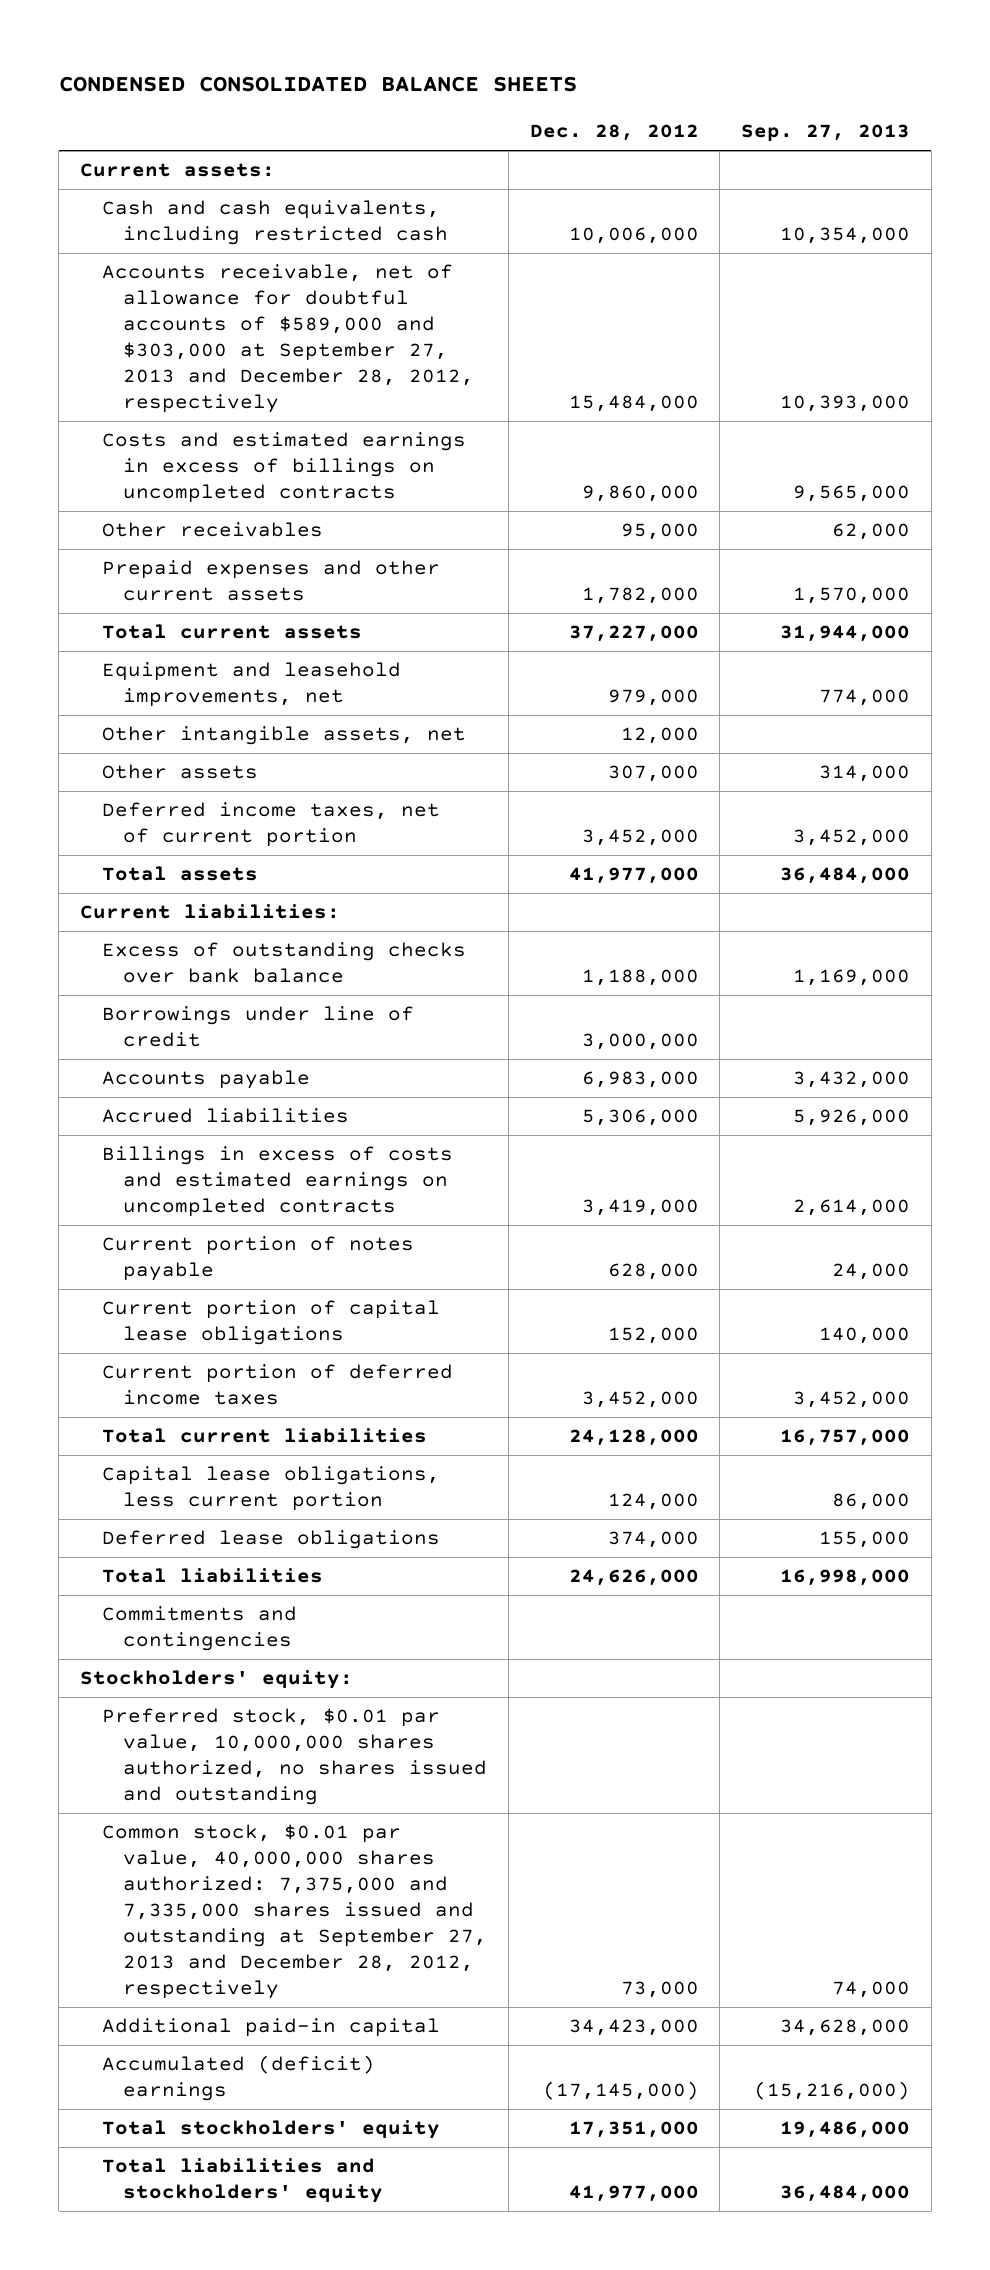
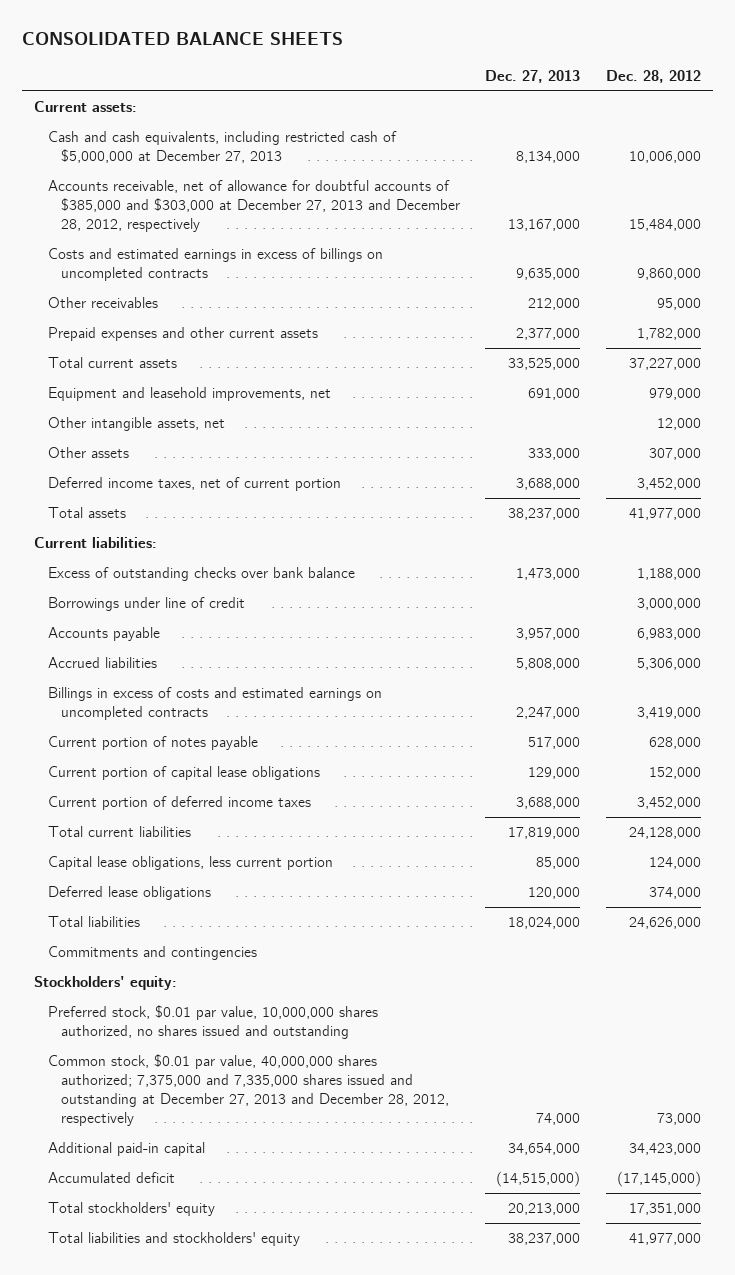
- CONDENSED CONSOLIDATED BALANCE SHEETS
+ CONSOLIDATED BALANCE SHEETS
- | Dec. 28, 2012 | Sep. 27, 2013
+ | Dec. 27, 2013 | Dec. 28, 2012
- Cash and cash equivalents, including restricted cash | 10,006,000 | 10,354,000
- Accounts receivable, net of allowance for doubtful accounts of $589,000 and $303,000 at September 27, 2013 and December 28, 2012, respectively | 15,484,000 | 10,393,000
+ Cash and cash equivalents, including restricted cash of $5,000,000 at December 27, 2013 | 8,134,000 | 10,006,000
+ Accounts receivable, net of allowance for doubtful accounts of $385,000 and $303,000 at December 27, 2013 and December 28, 2012, respectively | 13,167,000 | 15,484,000
- Common stock, $0.01 par value, 40,000,000 shares authorized: 7,375,000 and 7,335,000 shares issued and outstanding at September 27, 2013 and December 28, 2012, respectively | 73,000 | 74,000
+ Common stock, $0.01 par value, 40,000,000 shares authorized; 7,375,000 and 7,335,000 shares issued and outstanding at December 27, 2013 and December 28, 2012, respectively | 74,000 | 73,000
- Accumulated (deficit) earnings | (17,145,000) | (15,216,000)
+ Accumulated deficit | (14,515,000) | (17,145,000)

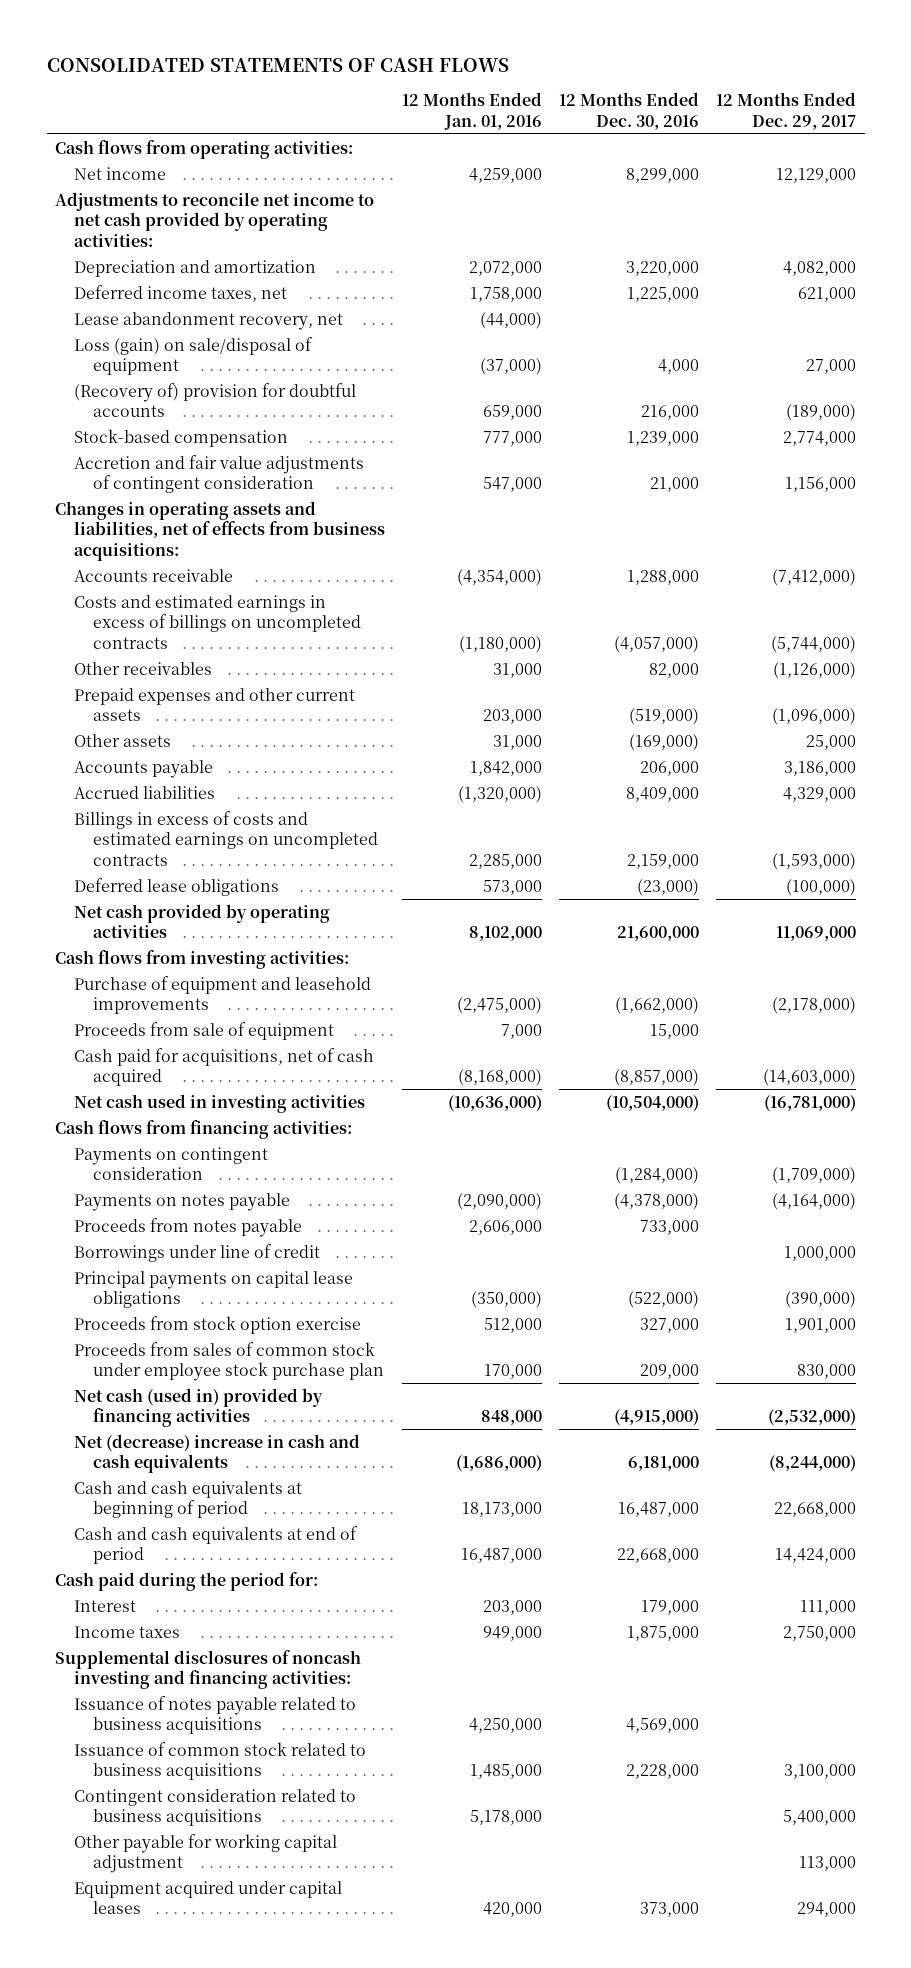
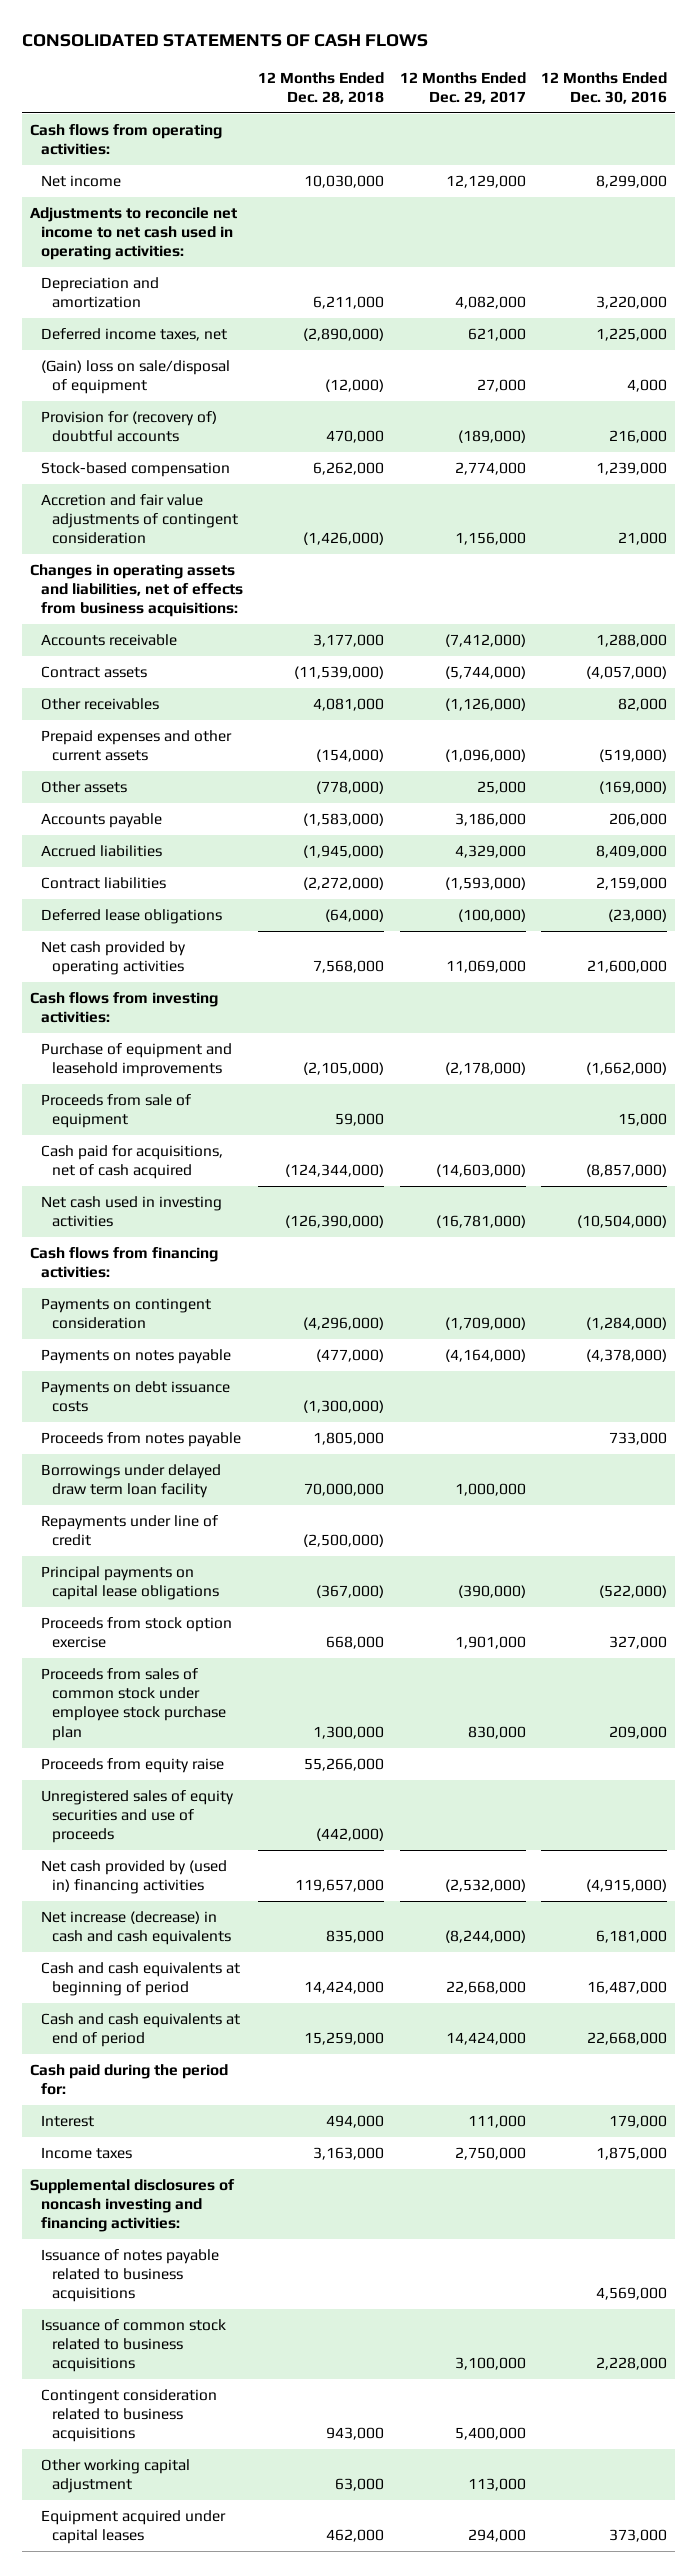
- | 12 Months Ended Jan. 01, 2016 | 12 Months Ended Dec. 30, 2016 | 12 Months Ended Dec. 29, 2017
+ | 12 Months Ended Dec. 28, 2018 | 12 Months Ended Dec. 29, 2017 | 12 Months Ended Dec. 30, 2016
- Adjustments to reconcile net income to net cash provided by operating activities:
+ Adjustments to reconcile net income to net cash used in operating activities:
- Lease abandonment recovery, net | (44,000) | |
- Loss (gain) on sale/disposal of equipment | (37,000) | 4,000 | 27,000
- (Recovery of) provision for doubtful accounts | 659,000 | 216,000 | (189,000)
+ (Gain) loss on sale/disposal of equipment | (12,000) | 27,000 | 4,000
+ Provision for (recovery of) doubtful accounts | 470,000 | (189,000) | 216,000
- Costs and estimated earnings in excess of billings on uncompleted contracts | (1,180,000) | (4,057,000) | (5,744,000)
+ Contract assets | (11,539,000) | (5,744,000) | (4,057,000)
- Billings in excess of costs and estimated earnings on uncompleted contracts | 2,285,000 | 2,159,000 | (1,593,000)
+ Contract liabilities | (2,272,000) | (1,593,000) | 2,159,000
+ Payments on debt issuance costs | (1,300,000) | |
- Borrowings under line of credit | | | 1,000,000
+ Borrowings under delayed draw term loan facility | 70,000,000 | 1,000,000 |
+ Repayments under line of credit | (2,500,000) | |
- Net cash (used in) provided by financing activities | 848,000 | (4,915,000) | (2,532,000)
- Net (decrease) increase in cash and cash equivalents | (1,686,000) | 6,181,000 | (8,244,000)
+ Proceeds from equity raise | 55,266,000 | |
+ Unregistered sales of equity securities and use of proceeds | (442,000) | |
+ Net cash provided by (used in) financing activities | 119,657,000 | (2,532,000) | (4,915,000)
+ Net increase (decrease) in cash and cash equivalents | 835,000 | (8,244,000) | 6,181,000
- Other payable for working capital adjustment | | | 113,000
+ Other working capital adjustment | 63,000 | 113,000 |

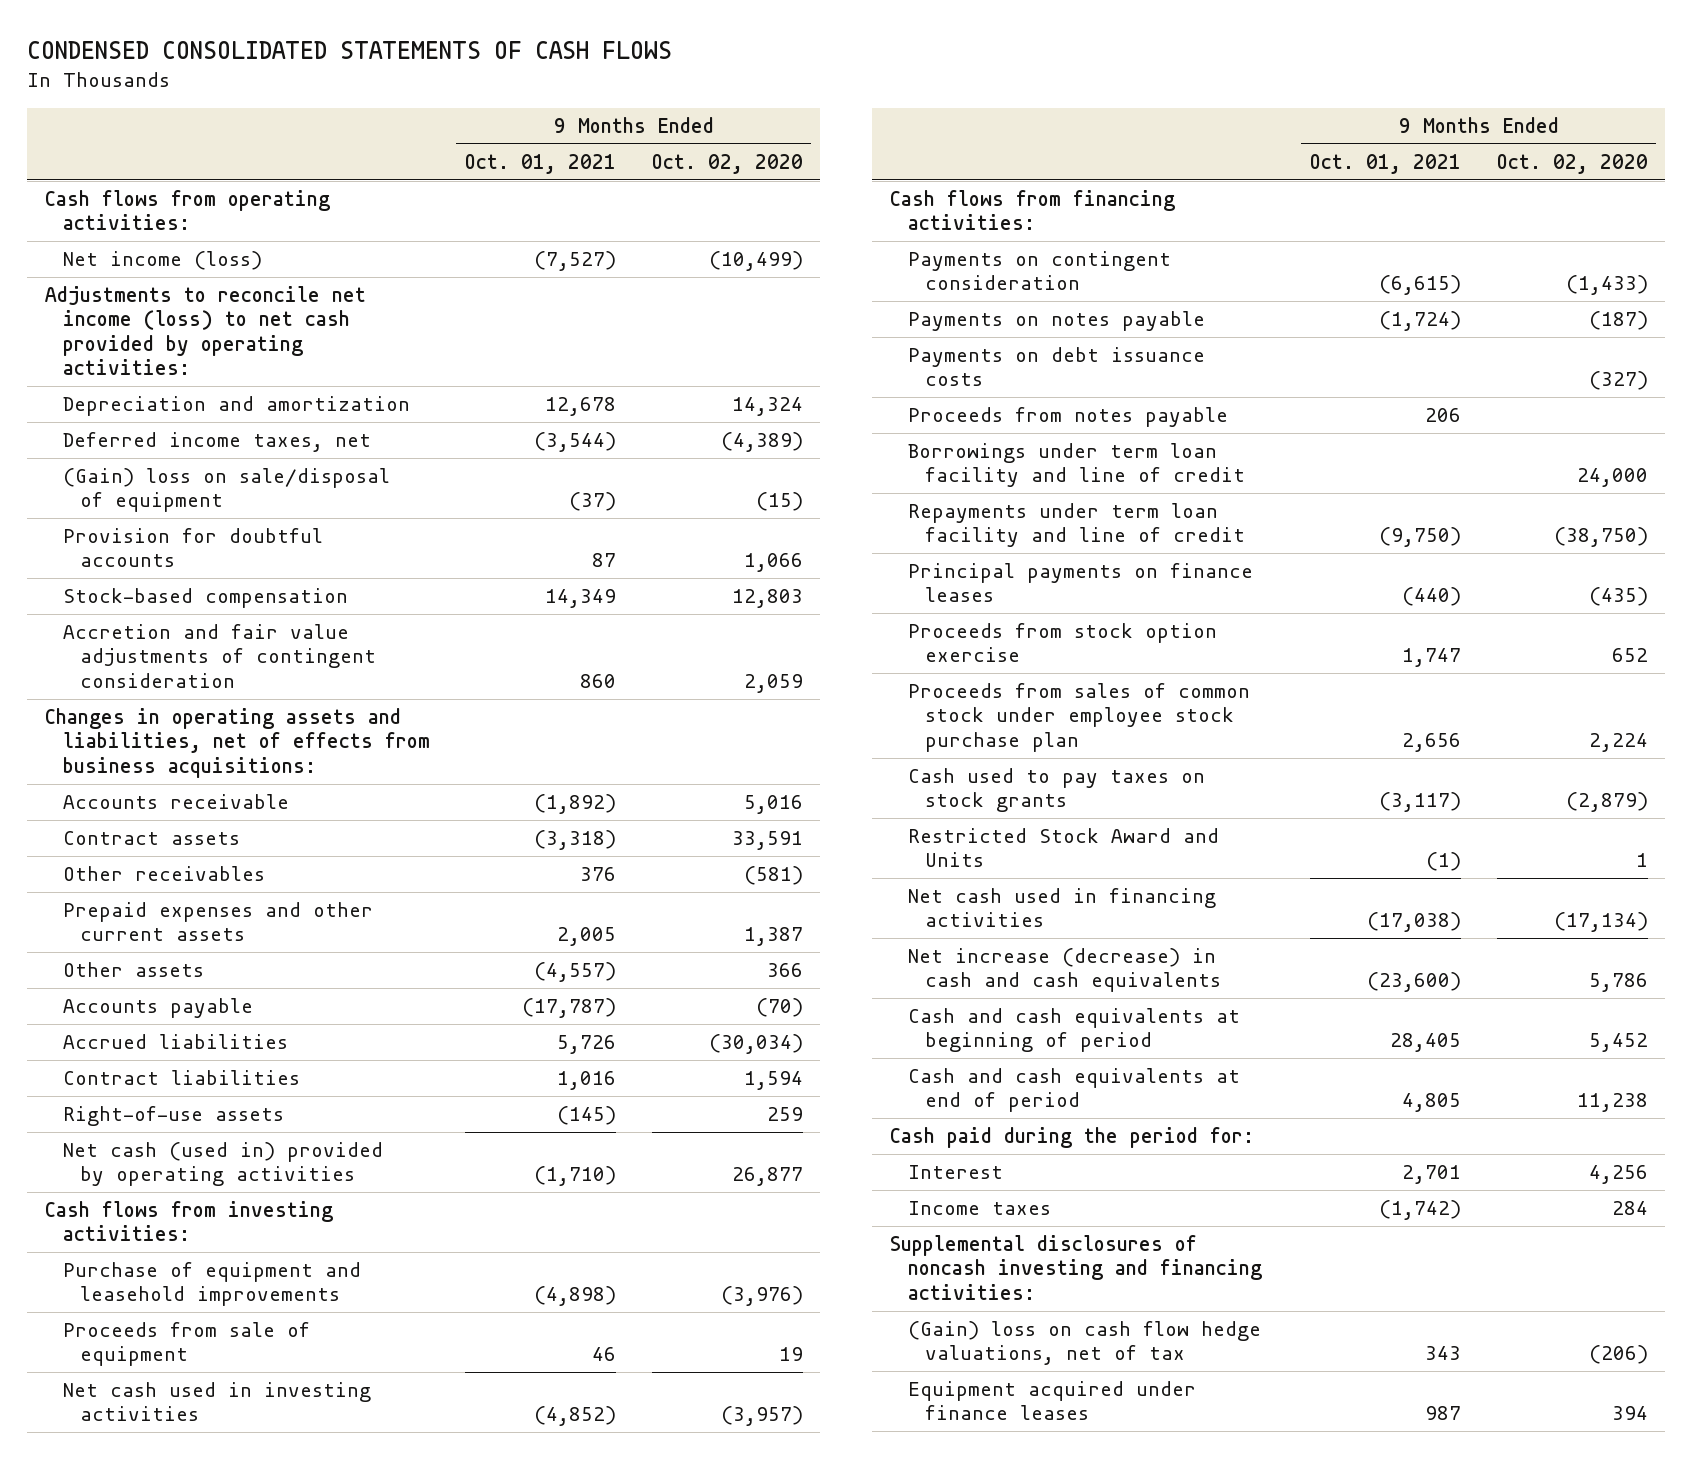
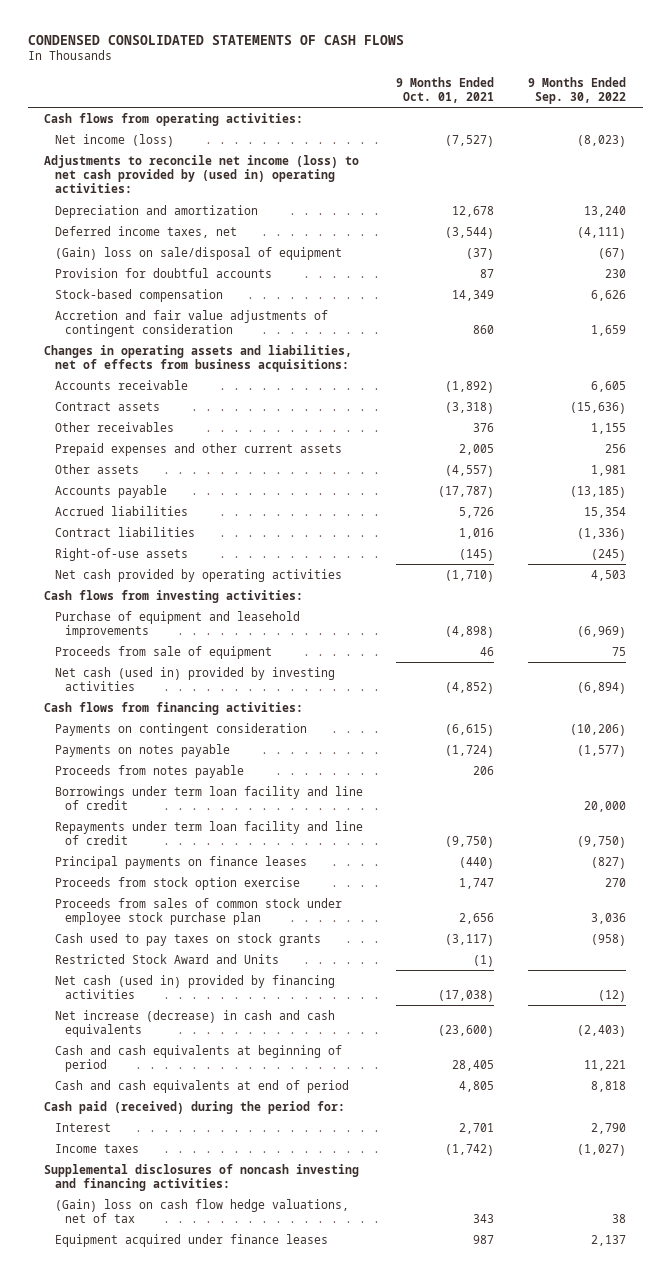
- | 9 Months Ended Oct. 01, 2021 | 9 Months Ended Oct. 02, 2020
+ | 9 Months Ended Oct. 01, 2021 | 9 Months Ended Sep. 30, 2022
- Adjustments to reconcile net income (loss) to net cash provided by operating activities:
+ Adjustments to reconcile net income (loss) to net cash provided by (used in) operating activities:
- Net cash (used in) provided by operating activities | (1,710) | 26,877
+ Net cash provided by operating activities | (1,710) | 4,503
- Net cash used in investing activities | (4,852) | (3,957)
+ Net cash (used in) provided by investing activities | (4,852) | (6,894)
- Payments on debt issuance costs | | (327)
- Net cash used in financing activities | (17,038) | (17,134)
+ Net cash (used in) provided by financing activities | (17,038) | (12)
- Cash paid during the period for:
+ Cash paid (received) during the period for:

